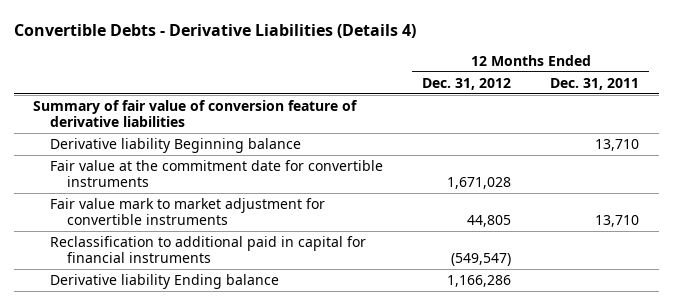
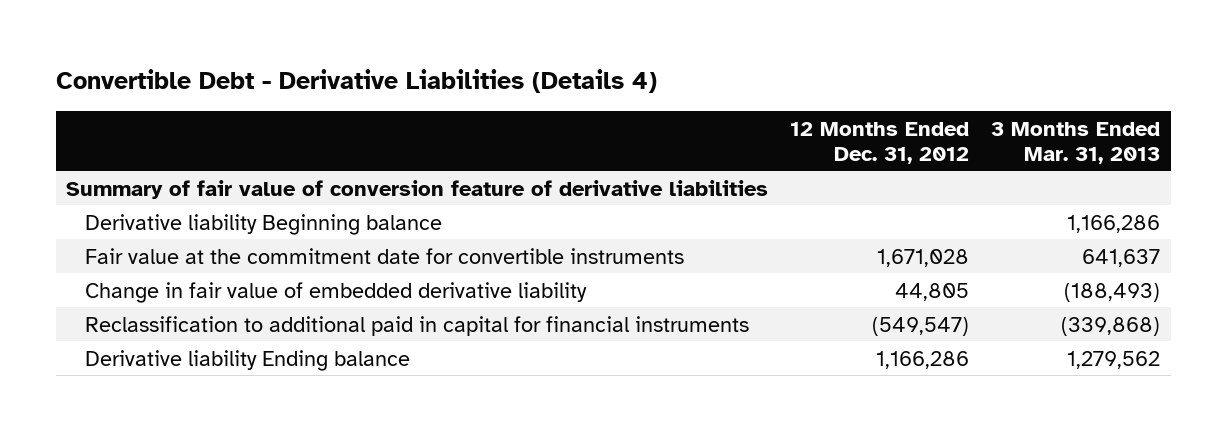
- Convertible Debts - Derivative Liabilities (Details 4)
+ Convertible Debt - Derivative Liabilities (Details 4)
- | 12 Months Ended Dec. 31, 2012 | 12 Months Ended Dec. 31, 2011
+ | 12 Months Ended Dec. 31, 2012 | 3 Months Ended Mar. 31, 2013
- Fair value mark to market adjustment for convertible instruments | 44,805 | 13,710
+ Change in fair value of embedded derivative liability | 44,805 | (188,493)

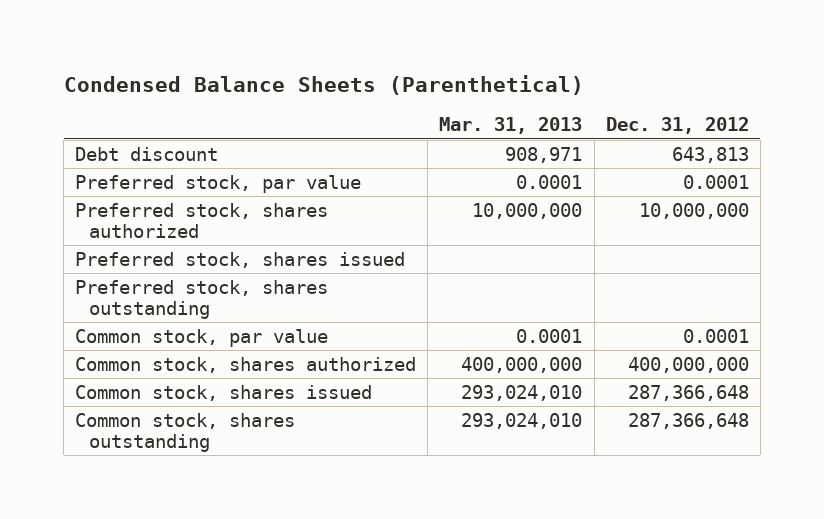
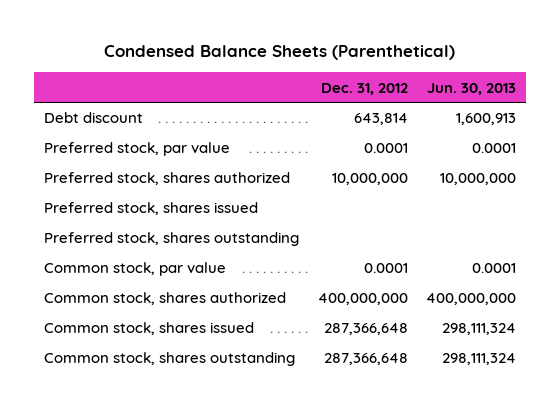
- | Mar. 31, 2013 | Dec. 31, 2012
+ | Dec. 31, 2012 | Jun. 30, 2013
- Debt discount | 908,971 | 643,813
+ Debt discount | 643,814 | 1,600,913

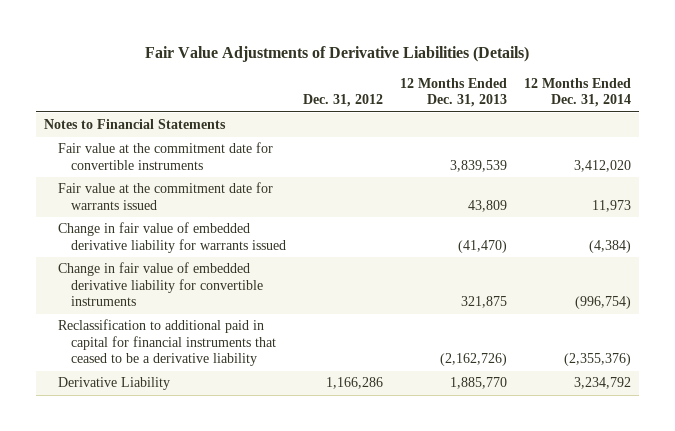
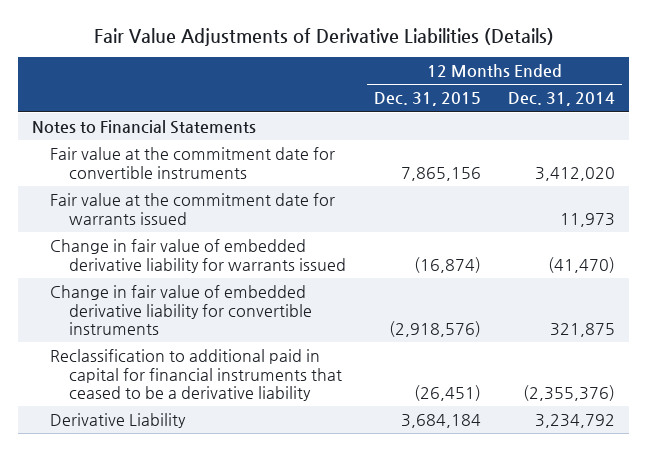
- | Dec. 31, 2012 | 12 Months Ended Dec. 31, 2013 | 12 Months Ended Dec. 31, 2014
+ | 12 Months Ended Dec. 31, 2015 | 12 Months Ended Dec. 31, 2014
- Change in fair value of embedded derivative liability for warrants issued | | (41,470) | (4,384)
- Change in fair value of embedded derivative liability for convertible instruments | | 321,875 | (996,754)
+ Change in fair value of embedded derivative liability for warrants issued | (16,874) | (41,470)
+ Change in fair value of embedded derivative liability for convertible instruments | (2,918,576) | 321,875

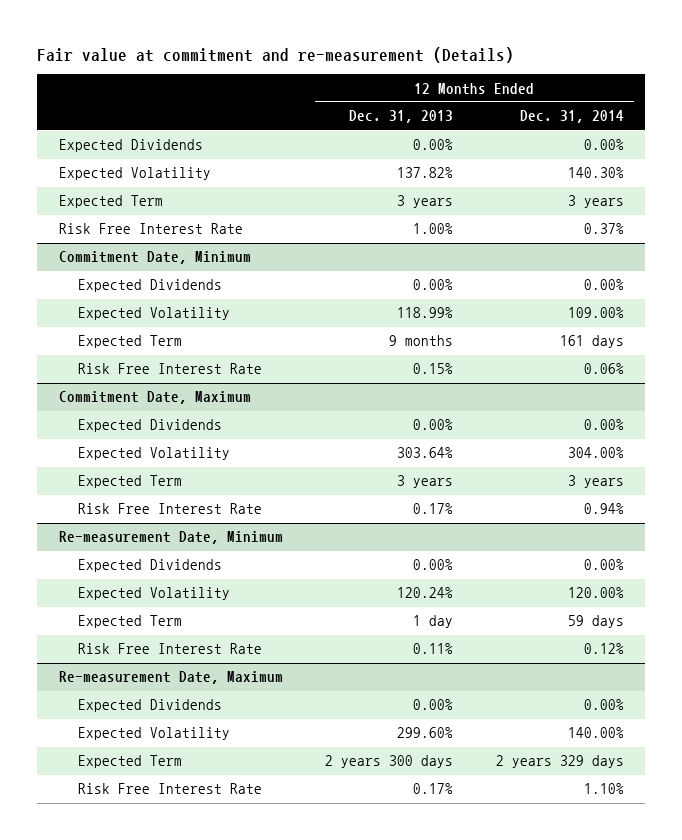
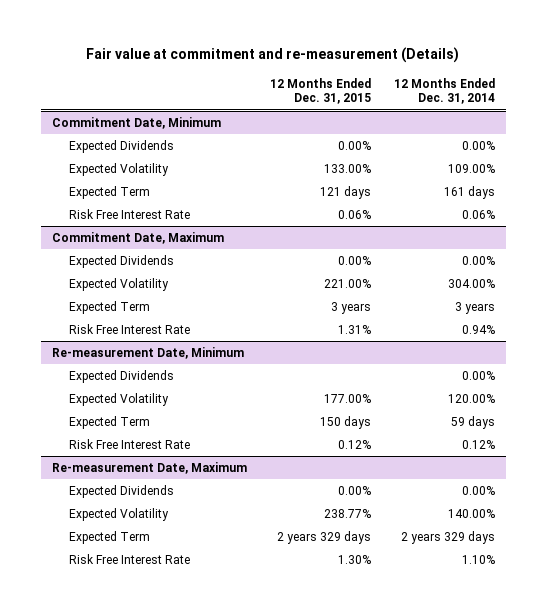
- | 12 Months Ended Dec. 31, 2013 | 12 Months Ended Dec. 31, 2014
+ | 12 Months Ended Dec. 31, 2015 | 12 Months Ended Dec. 31, 2014
- Expected Dividends | 0.00% | 0.00%
- Expected Volatility | 137.82% | 140.30%
- Expected Term | 3 years | 3 years
- Risk Free Interest Rate | 1.00% | 0.37%

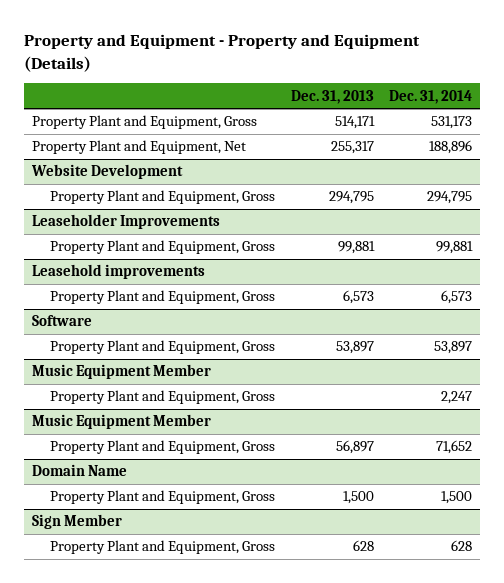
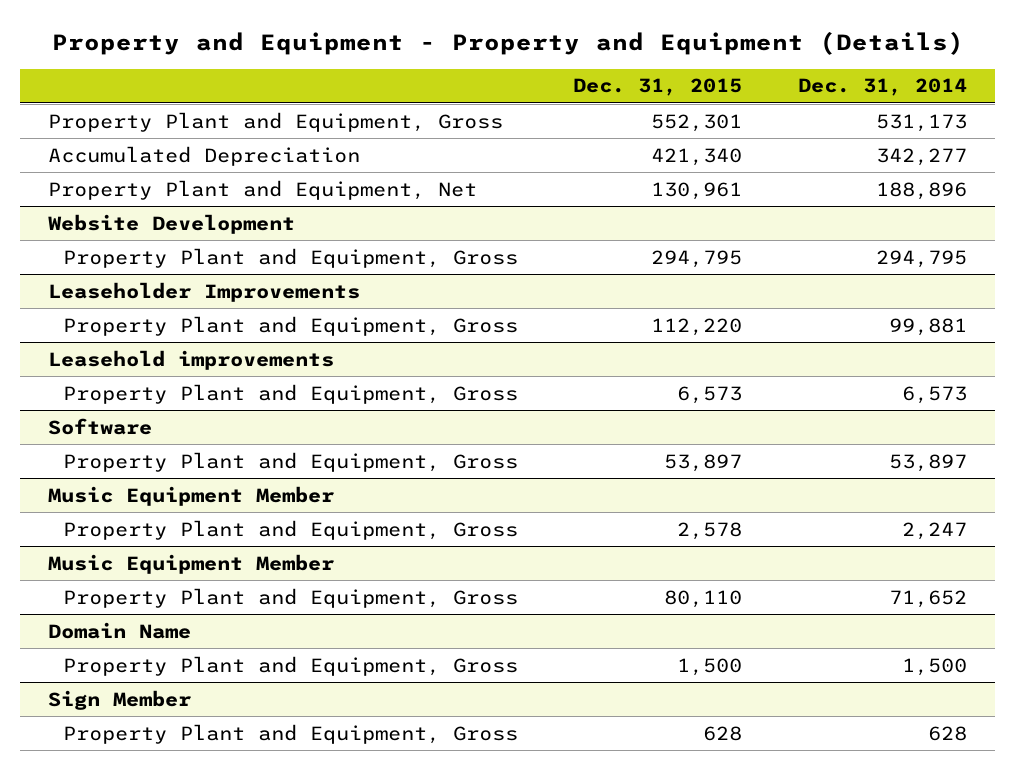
- | Dec. 31, 2013 | Dec. 31, 2014
+ | Dec. 31, 2015 | Dec. 31, 2014
+ Accumulated Depreciation | 421,340 | 342,277

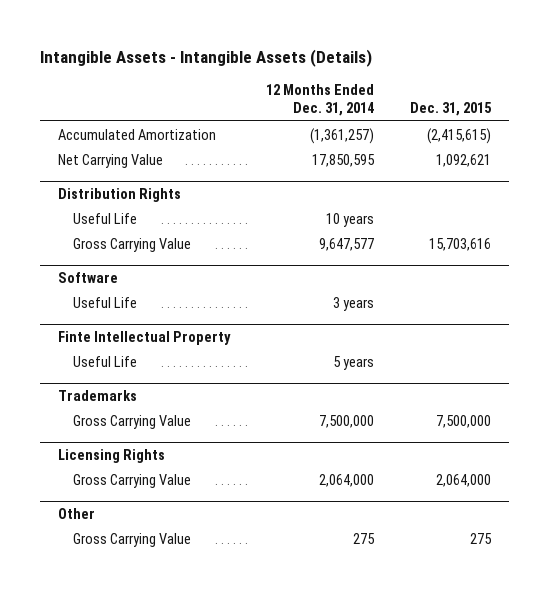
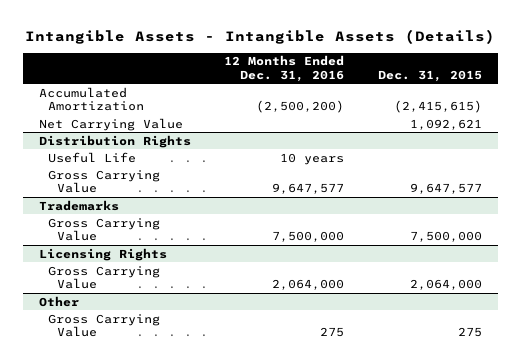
- | 12 Months Ended Dec. 31, 2014 | Dec. 31, 2015
+ | 12 Months Ended Dec. 31, 2016 | Dec. 31, 2015
@ Distribution Rights
- Gross Carrying Value | 9,647,577 | 15,703,616
- Software
- Useful Life | 3 years |
- Finte Intellectual Property
- Useful Life | 5 years |
@ Distribution Rights
+ Gross Carrying Value | 9,647,577 | 9,647,577

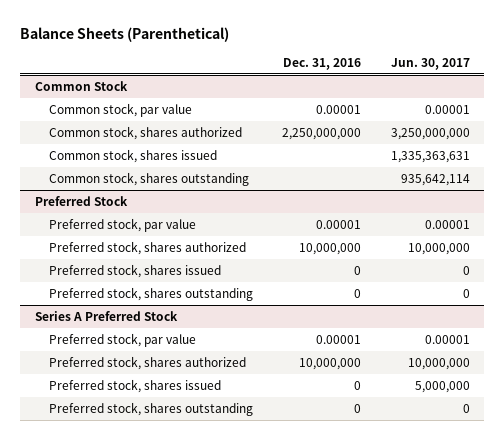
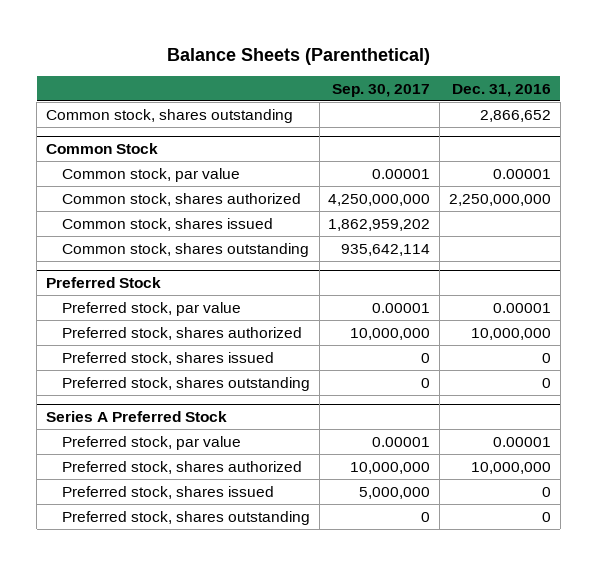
- | Dec. 31, 2016 | Jun. 30, 2017
+ | Sep. 30, 2017 | Dec. 31, 2016
+ Common stock, shares outstanding | | 2,866,652

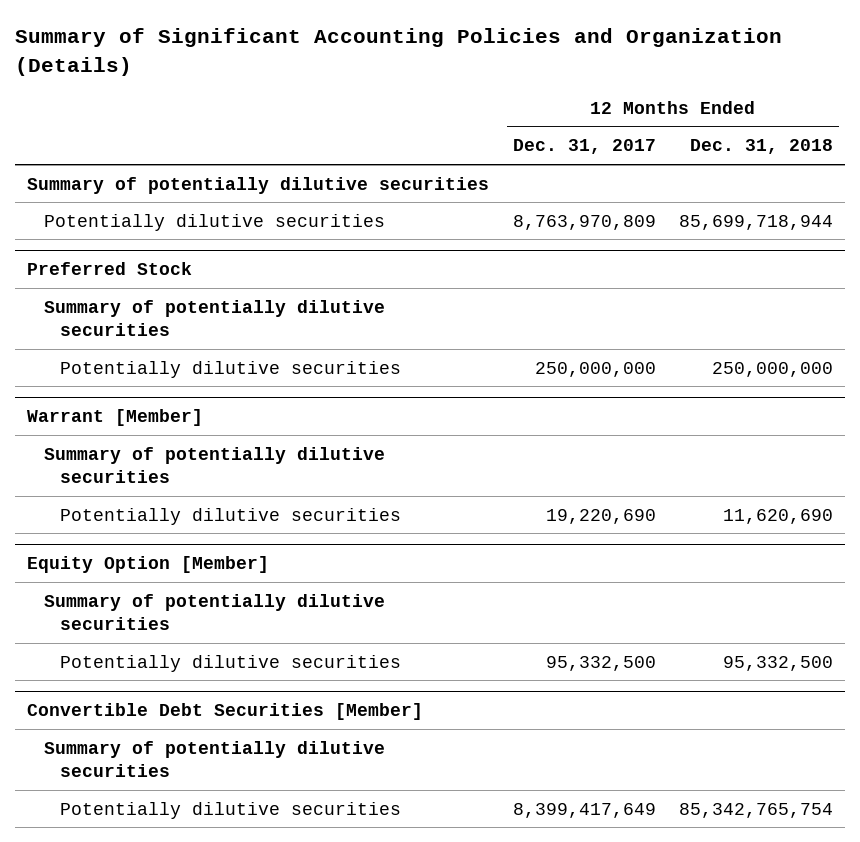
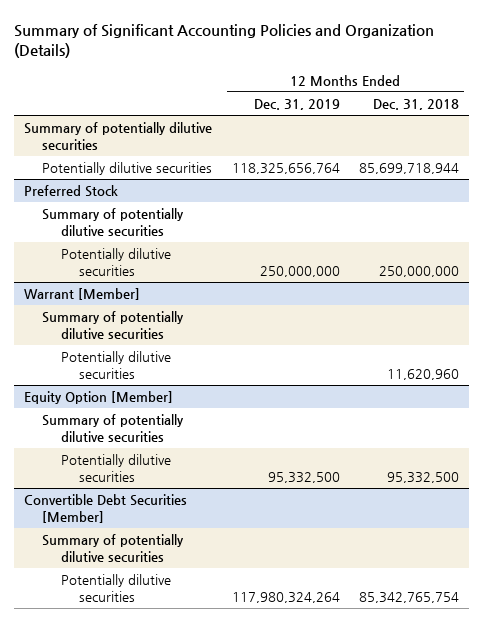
- | 12 Months Ended Dec. 31, 2017 | 12 Months Ended Dec. 31, 2018
+ | 12 Months Ended Dec. 31, 2019 | 12 Months Ended Dec. 31, 2018
@ Warrant [Member]
- Potentially dilutive securities | 19,220,690 | 11,620,690
+ Potentially dilutive securities | | 11,620,960

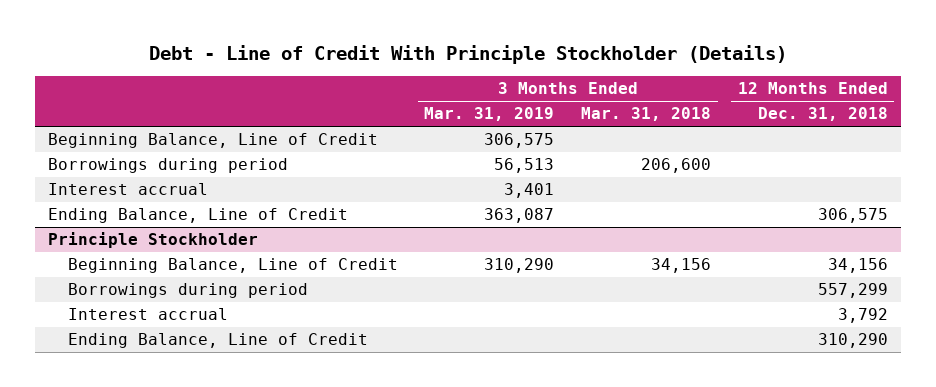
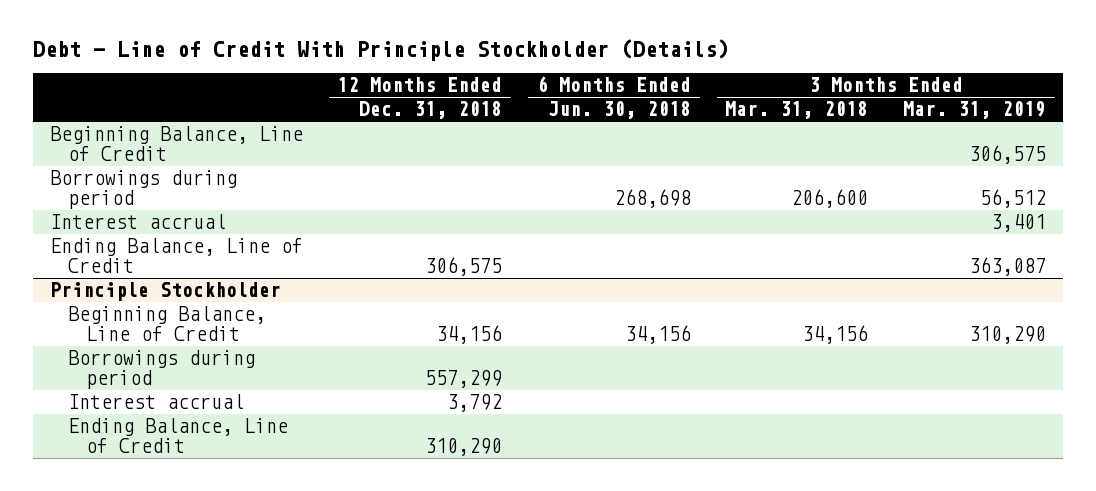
- | 3 Months Ended Mar. 31, 2019 | 3 Months Ended Mar. 31, 2018 | 12 Months Ended Dec. 31, 2018
+ | 12 Months Ended Dec. 31, 2018 | 6 Months Ended Jun. 30, 2018 | 3 Months Ended Mar. 31, 2018 | 3 Months Ended Mar. 31, 2019
- Borrowings during period | 56,513 | 206,600 |
+ Borrowings during period | | 268,698 | 206,600 | 56,512

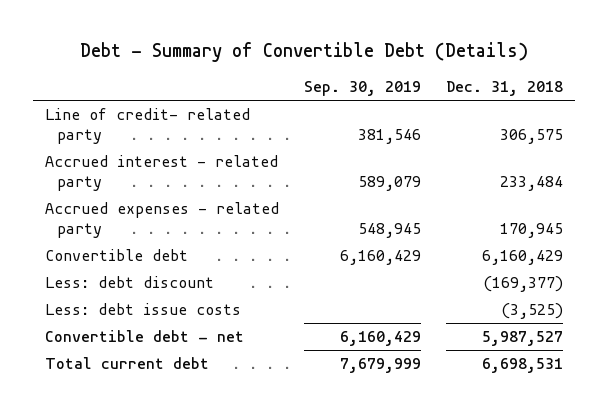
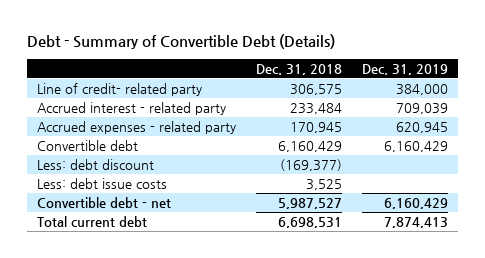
- | Sep. 30, 2019 | Dec. 31, 2018
+ | Dec. 31, 2018 | Dec. 31, 2019
- Less: debt issue costs | | (3,525)
+ Less: debt issue costs | 3,525 |

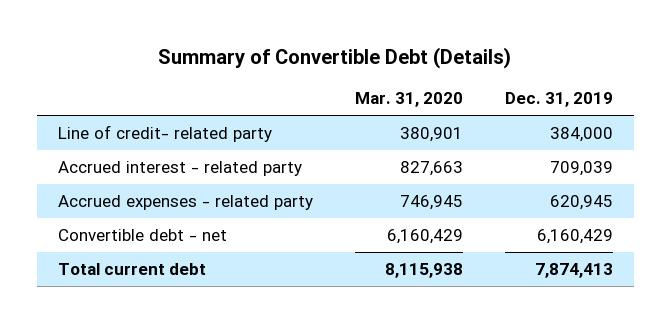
- Debt - Summary of Convertible Debt (Details)
+ Summary of Convertible Debt (Details)
- | Dec. 31, 2018 | Dec. 31, 2019
+ | Mar. 31, 2020 | Dec. 31, 2019
- Convertible debt | 6,160,429 | 6,160,429
- Less: debt discount | (169,377) |
- Less: debt issue costs | 3,525 |

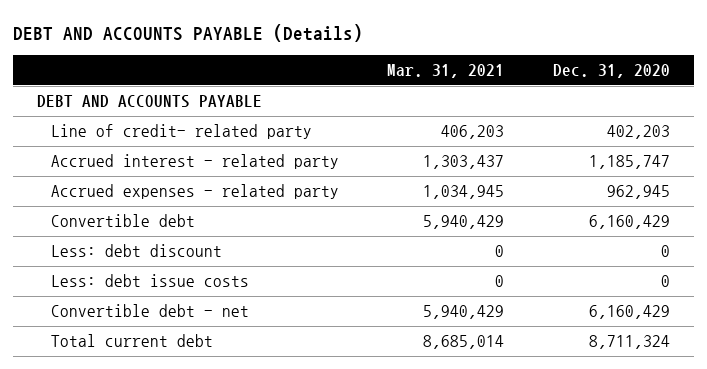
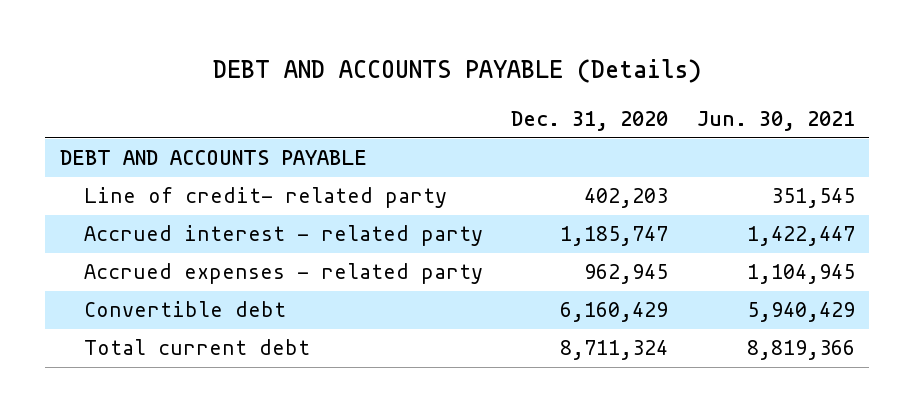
- | Mar. 31, 2021 | Dec. 31, 2020
+ | Dec. 31, 2020 | Jun. 30, 2021
- Less: debt discount | 0 | 0
- Less: debt issue costs | 0 | 0
- Convertible debt - net | 5,940,429 | 6,160,429

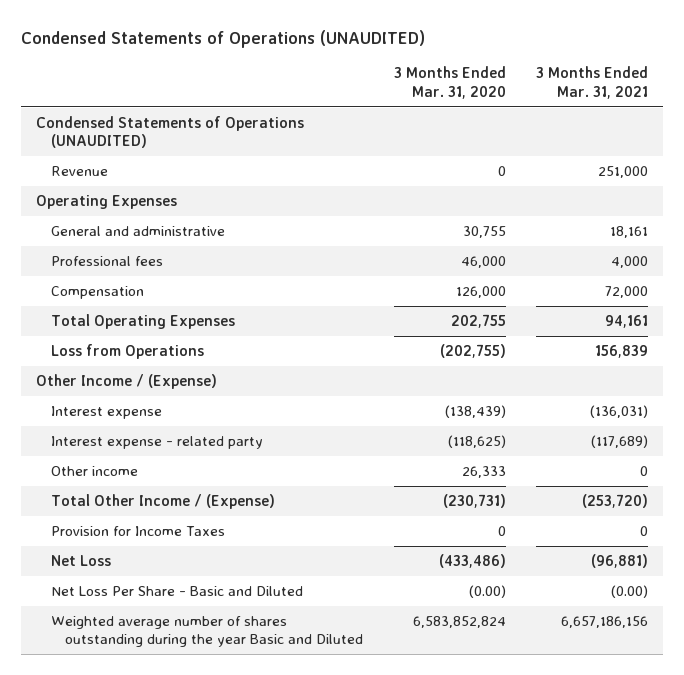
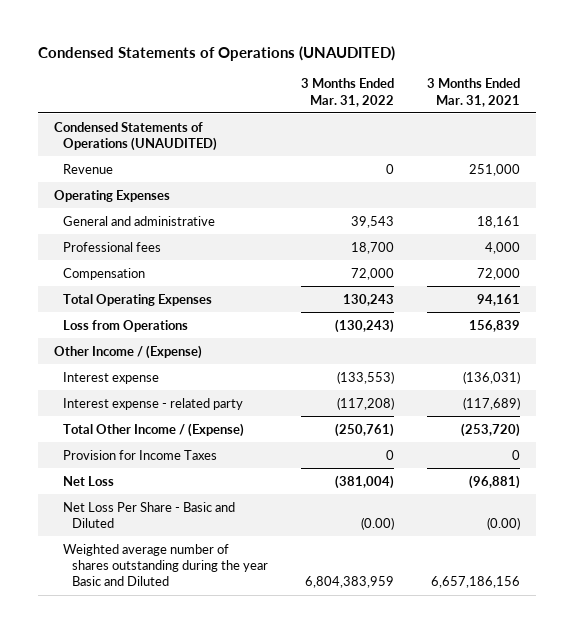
- | 3 Months Ended Mar. 31, 2020 | 3 Months Ended Mar. 31, 2021
+ | 3 Months Ended Mar. 31, 2022 | 3 Months Ended Mar. 31, 2021
- Other income | 26,333 | 0

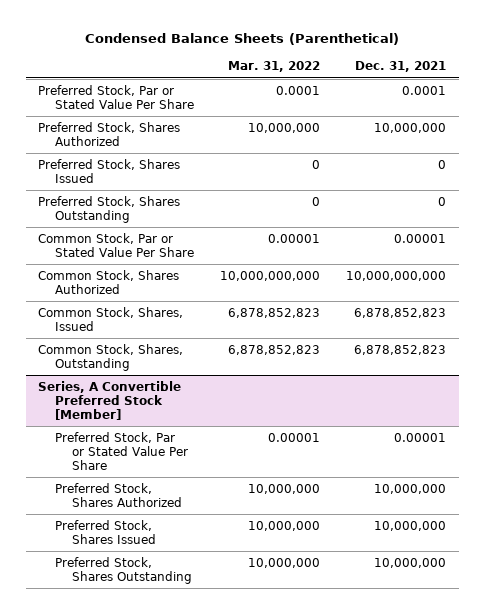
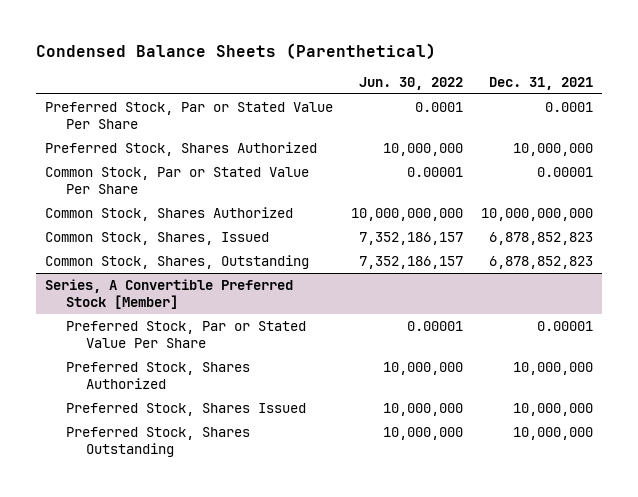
- | Mar. 31, 2022 | Dec. 31, 2021
+ | Jun. 30, 2022 | Dec. 31, 2021
- Preferred Stock, Shares Issued | 0 | 0
- Preferred Stock, Shares Outstanding | 0 | 0

